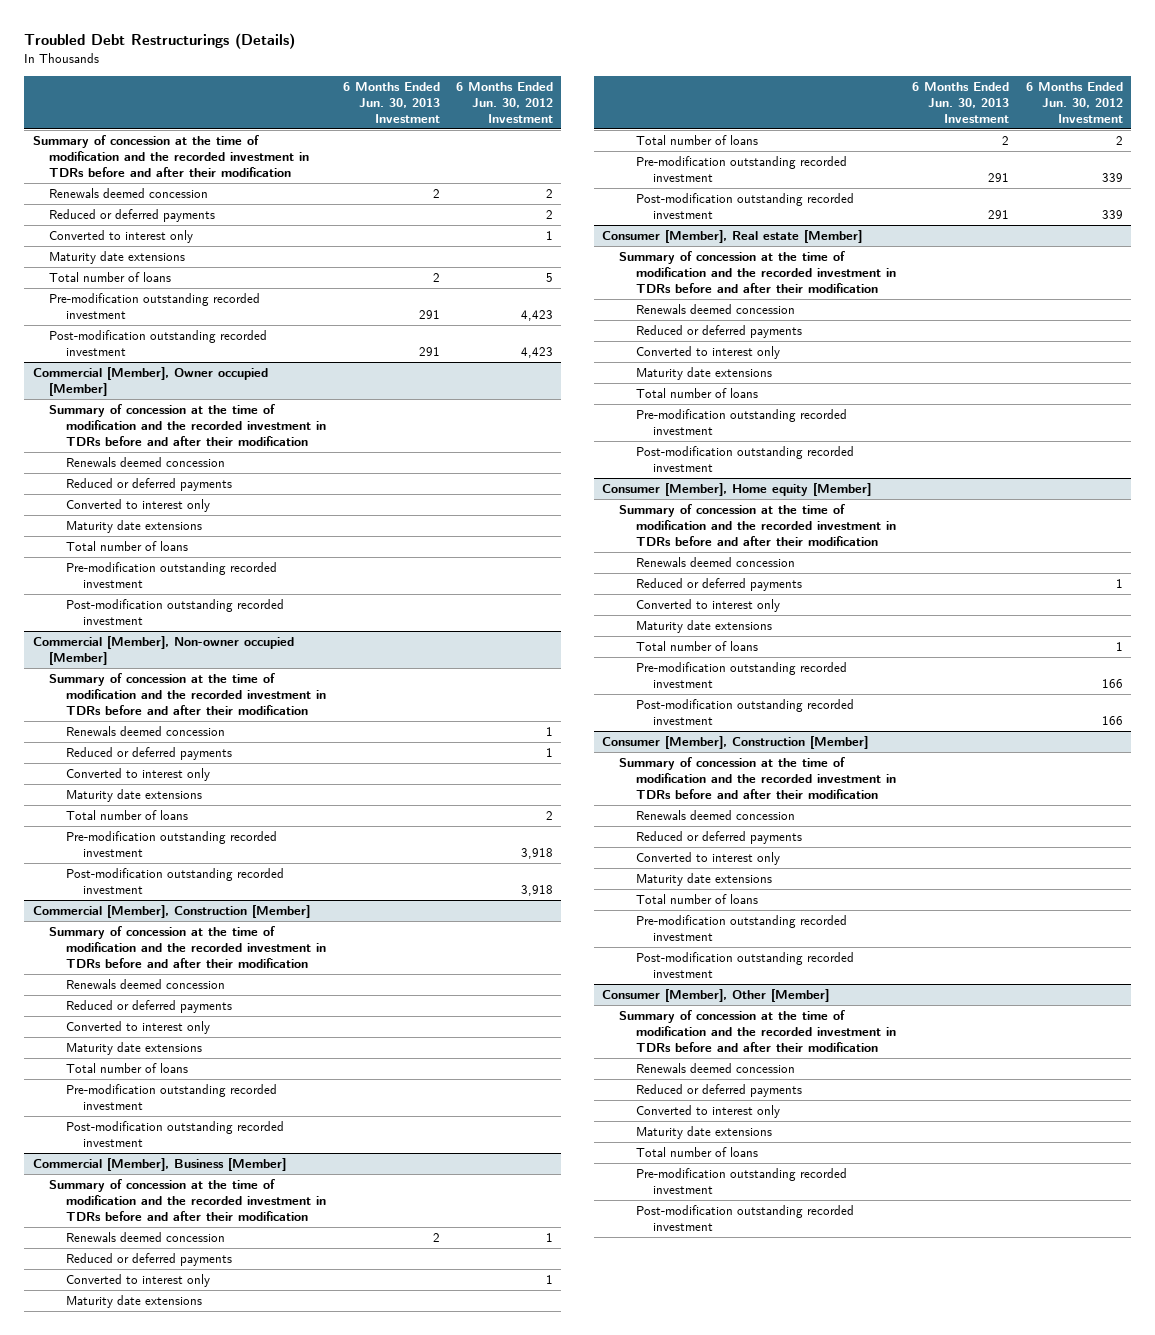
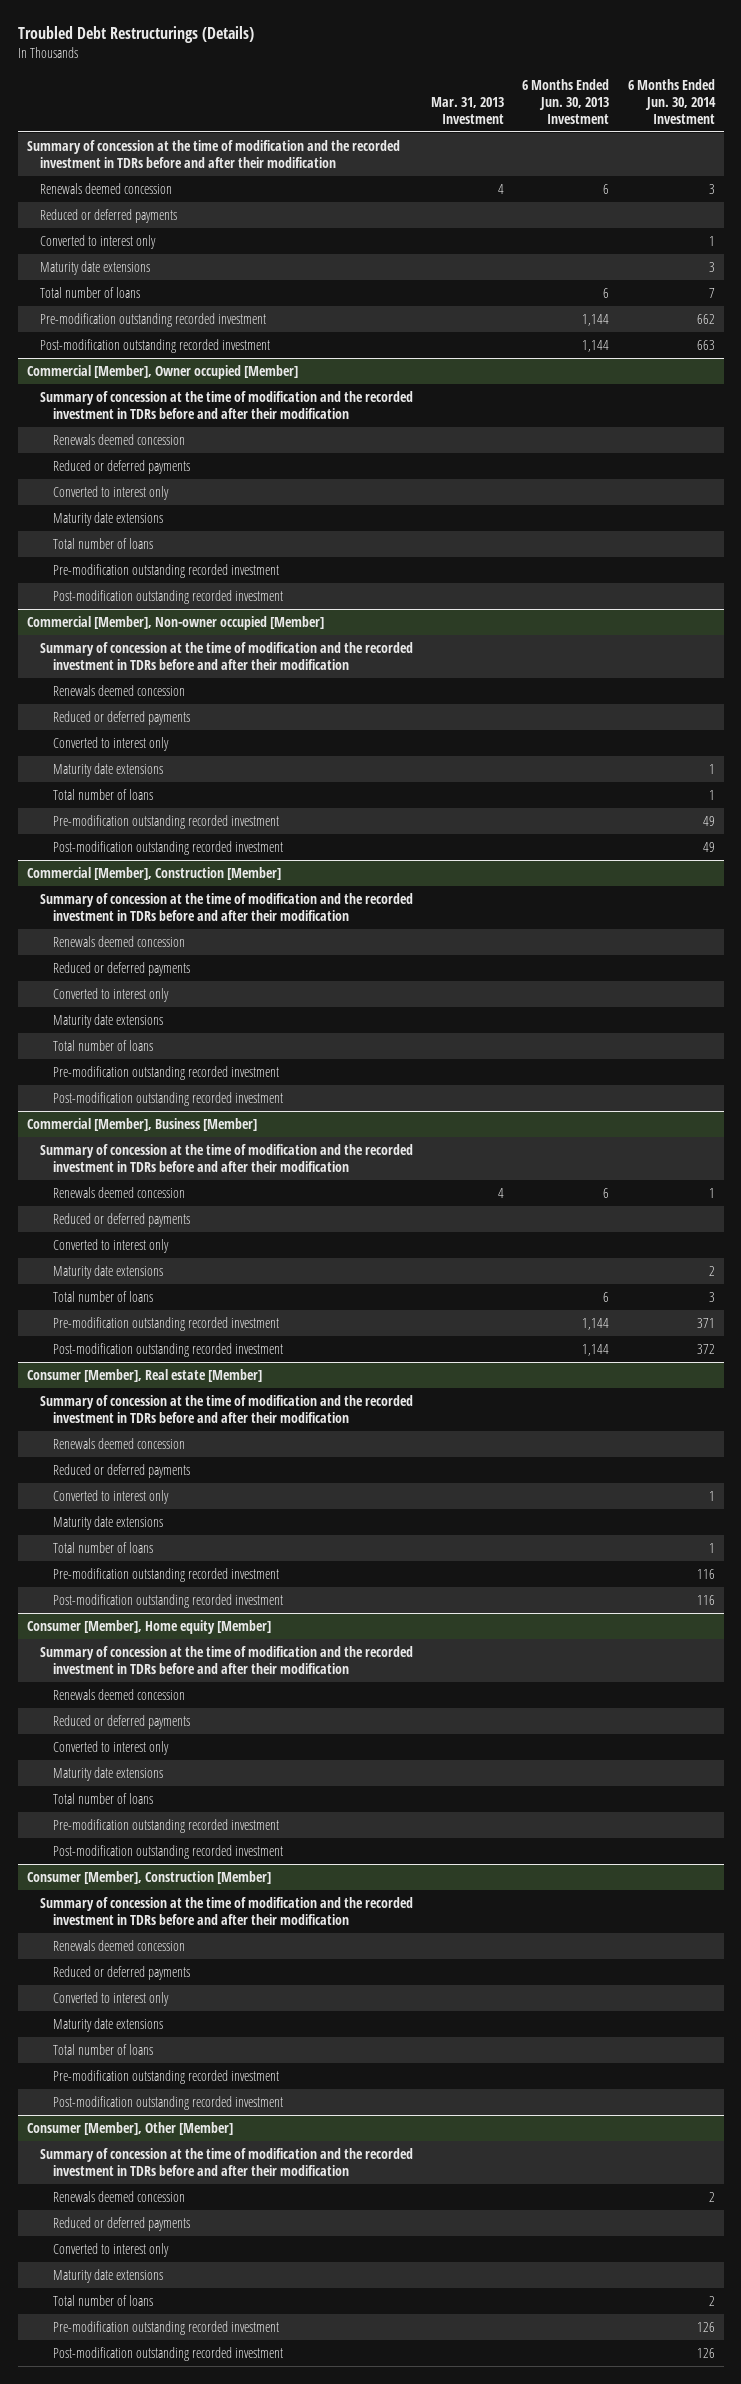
- | 6 Months Ended Jun. 30, 2013 Investment | 6 Months Ended Jun. 30, 2012 Investment
+ | Mar. 31, 2013 Investment | 6 Months Ended Jun. 30, 2013 Investment | 6 Months Ended Jun. 30, 2014 Investment
- Renewals deemed concession | 2 | 2
+ Renewals deemed concession | 4 | 6 | 3
- Total number of loans | 2 | 5
- Pre-modification outstanding recorded investment | 291 | 4,423
- Post-modification outstanding recorded investment | 291 | 4,423
+ Total number of loans | | 6 | 7
+ Pre-modification outstanding recorded investment | | 1,144 | 662
+ Post-modification outstanding recorded investment | | 1,144 | 663
@ Commercial [Member], Business [Member]
- Renewals deemed concession | 2 | 1
+ Renewals deemed concession | 4 | 6 | 1
- Total number of loans | 2 | 2
- Pre-modification outstanding recorded investment | 291 | 339
- Post-modification outstanding recorded investment | 291 | 339
+ Total number of loans | | 6 | 3
+ Pre-modification outstanding recorded investment | | 1,144 | 371
+ Post-modification outstanding recorded investment | | 1,144 | 372

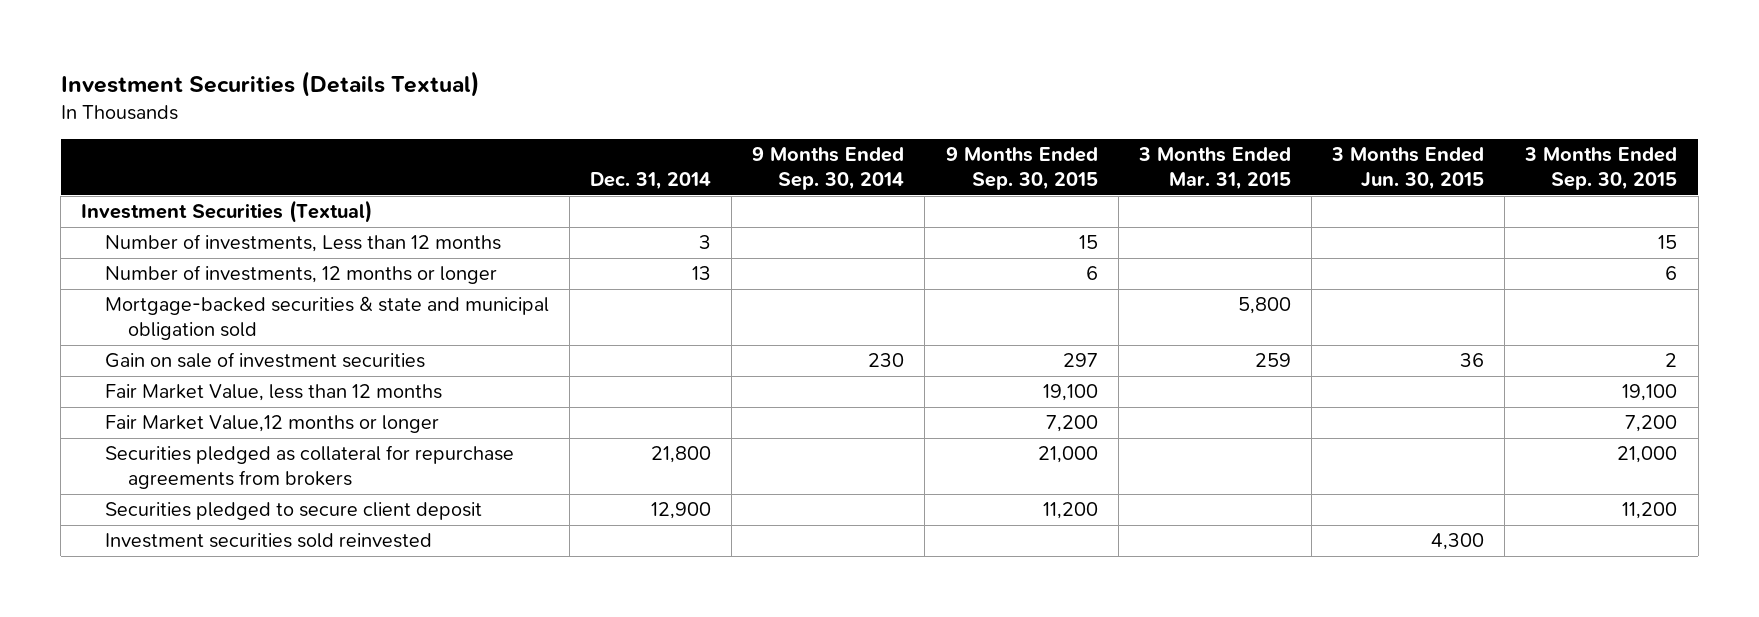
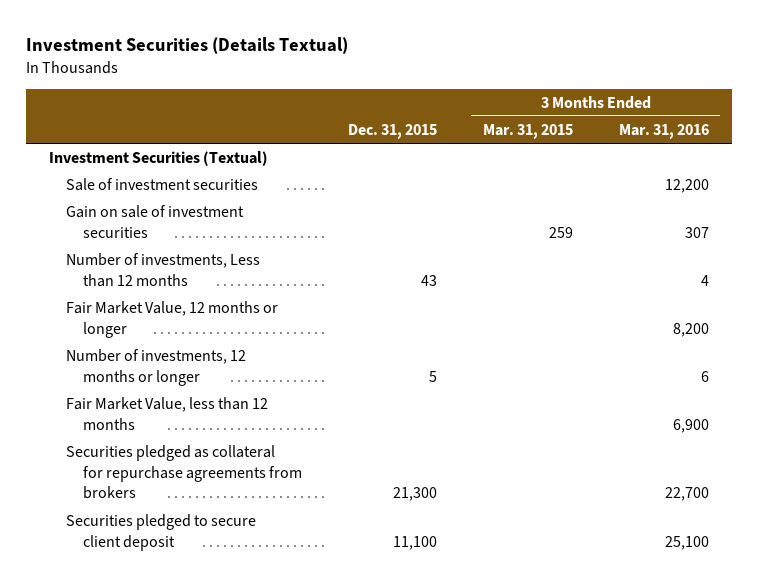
- | Dec. 31, 2014 | 9 Months Ended Sep. 30, 2014 | 9 Months Ended Sep. 30, 2015 | 3 Months Ended Mar. 31, 2015 | 3 Months Ended Jun. 30, 2015 | 3 Months Ended Sep. 30, 2015
+ | Dec. 31, 2015 | 3 Months Ended Mar. 31, 2015 | 3 Months Ended Mar. 31, 2016
+ Sale of investment securities | | | 12,200
moved up: Gain on sale of investment securities | | 259 | 307
+ Fair Market Value, 12 months or longer | | | 8,200
- Mortgage-backed securities & state and municipal obligation sold | | | | 5,800 | |
- Fair Market Value,12 months or longer | | | 7,200 | | | 7,200
- Investment securities sold reinvested | | | | | 4,300 |

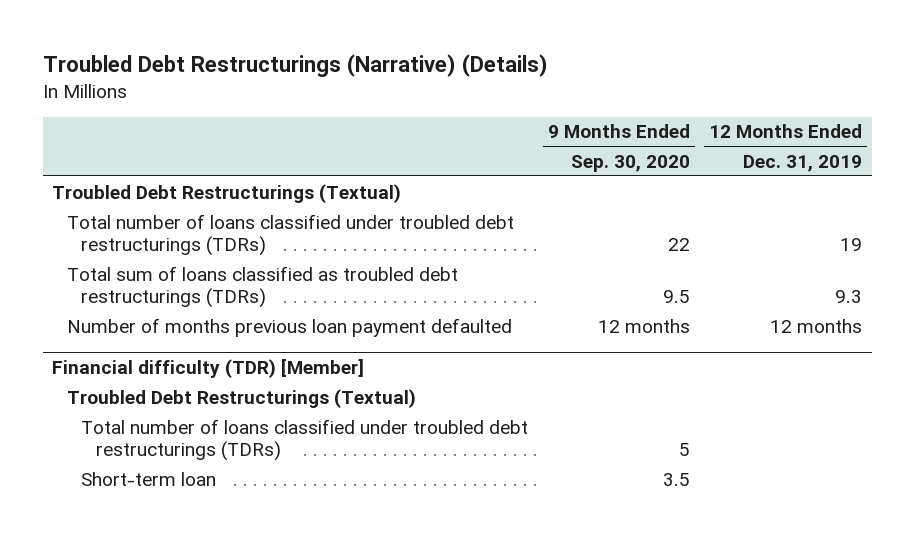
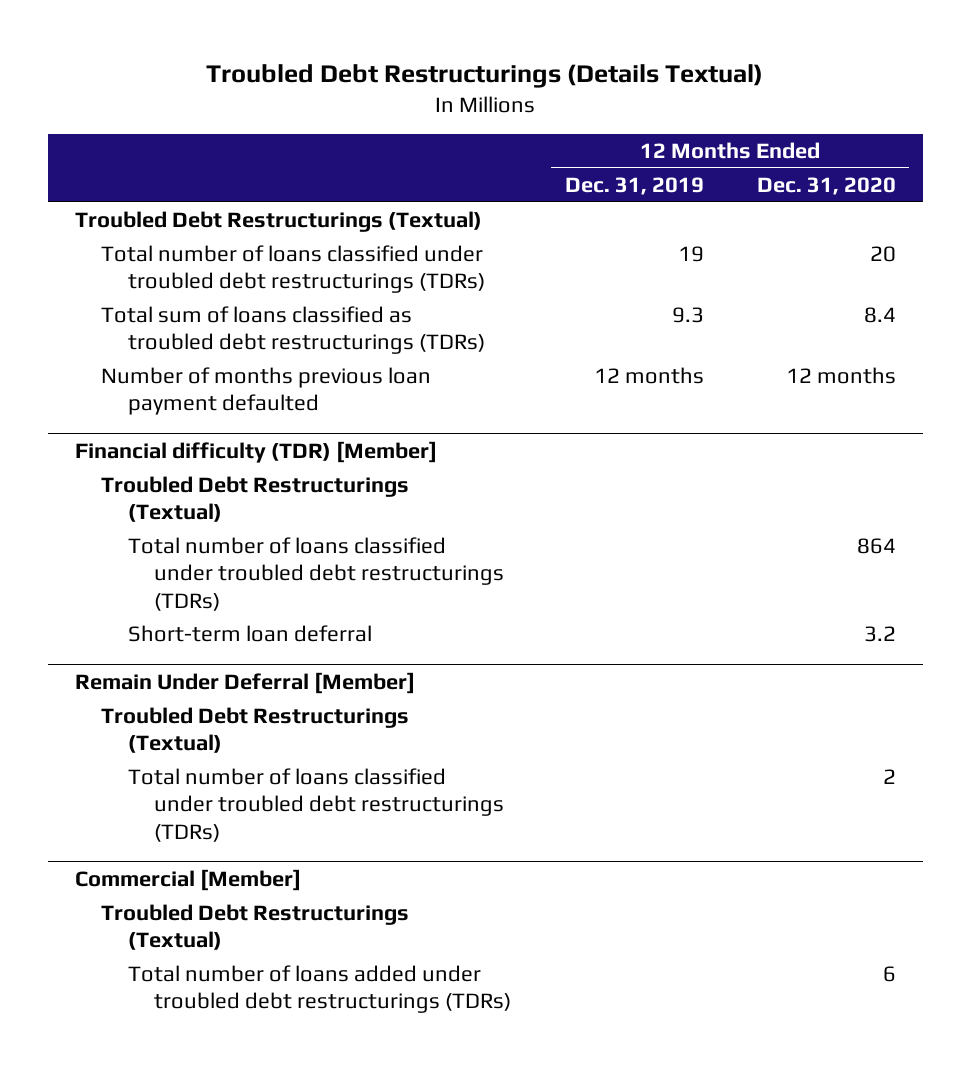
- Troubled Debt Restructurings (Narrative) (Details)
+ Troubled Debt Restructurings (Details Textual)
- | 9 Months Ended Sep. 30, 2020 | 12 Months Ended Dec. 31, 2019
+ | 12 Months Ended Dec. 31, 2019 | 12 Months Ended Dec. 31, 2020
@ Financial difficulty (TDR) [Member]
- Short-term loan | 3.5 |
+ Short-term loan deferral | | 3.2
+ Remain Under Deferral [Member]
+ Troubled Debt Restructurings (Textual)
+ Total number of loans classified under troubled debt restructurings (TDRs) | | 2
+ Commercial [Member]
+ Troubled Debt Restructurings (Textual)
+ Total number of loans added under troubled debt restructurings (TDRs) | | 6

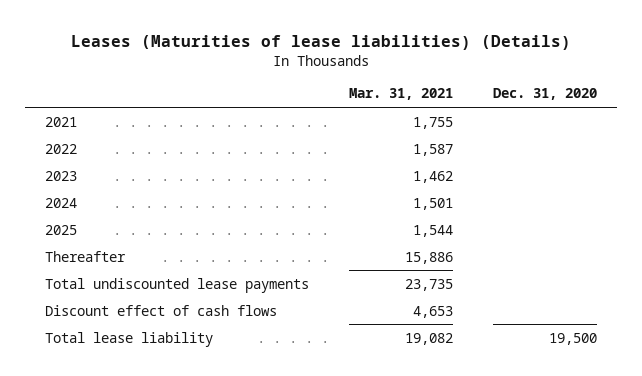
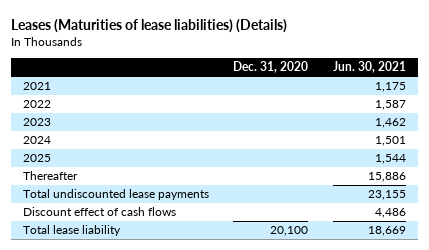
- | Mar. 31, 2021 | Dec. 31, 2020
+ | Dec. 31, 2020 | Jun. 30, 2021
- Total lease liability | 19,082 | 19,500
+ Total lease liability | 20,100 | 18,669

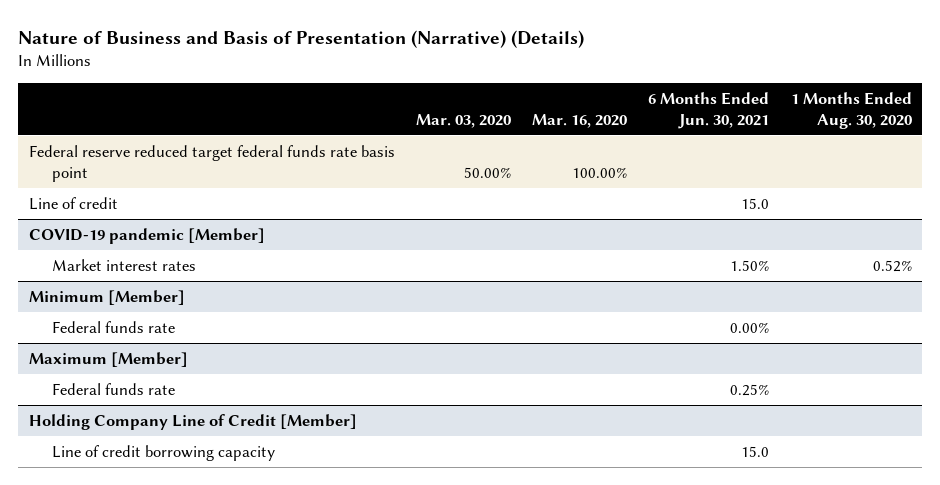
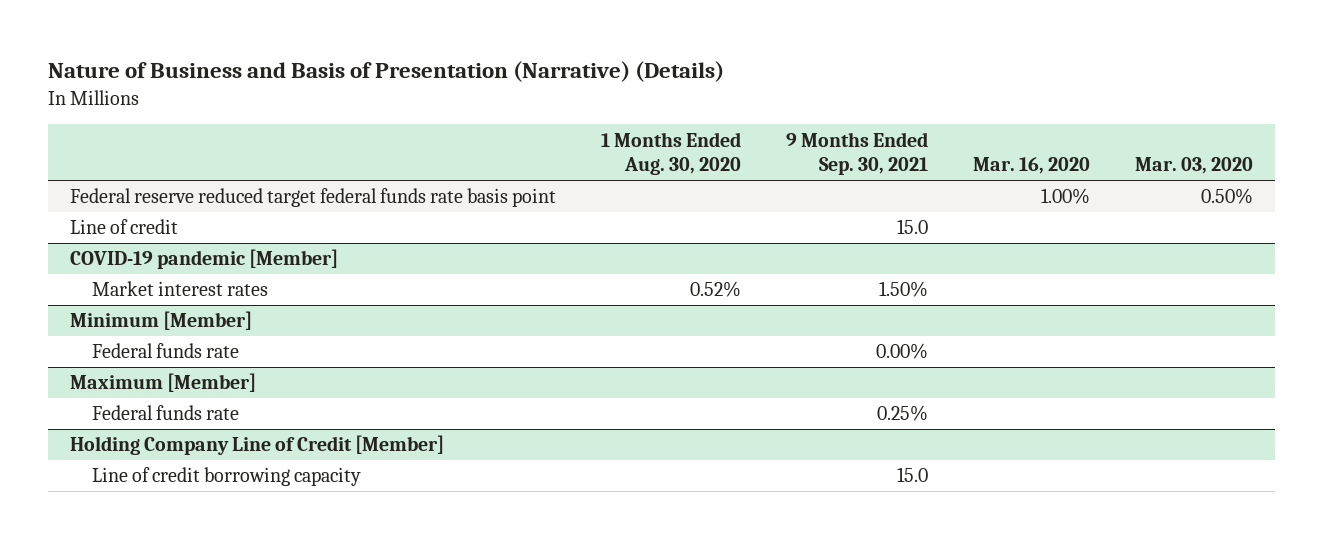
- | Mar. 03, 2020 | Mar. 16, 2020 | 6 Months Ended Jun. 30, 2021 | 1 Months Ended Aug. 30, 2020
+ | 1 Months Ended Aug. 30, 2020 | 9 Months Ended Sep. 30, 2021 | Mar. 16, 2020 | Mar. 03, 2020
- Federal reserve reduced target federal funds rate basis point | 50.00% | 100.00% | |
+ Federal reserve reduced target federal funds rate basis point | | | 1.00% | 0.50%

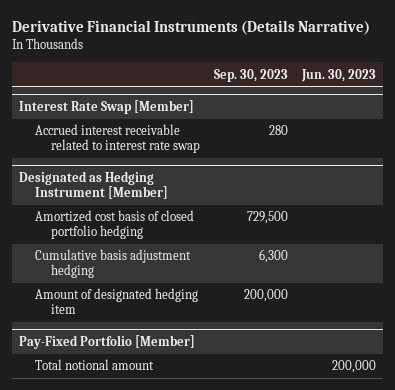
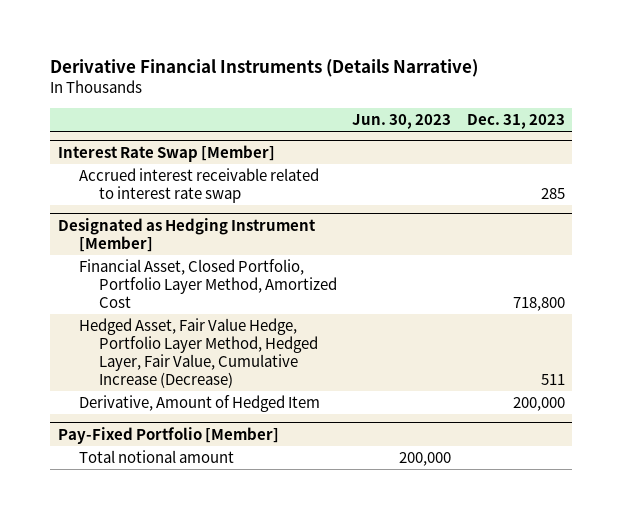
- | Sep. 30, 2023 | Jun. 30, 2023
+ | Jun. 30, 2023 | Dec. 31, 2023
@ Designated as Hedging Instrument [Member]
- Amortized cost basis of closed portfolio hedging | 729,500 |
- Cumulative basis adjustment hedging | 6,300 |
- Amount of designated hedging item | 200,000 |
+ Financial Asset, Closed Portfolio, Portfolio Layer Method, Amortized Cost | | 718,800
+ Hedged Asset, Fair Value Hedge, Portfolio Layer Method, Hedged Layer, Fair Value, Cumulative Increase (Decrease) | | 511
+ Derivative, Amount of Hedged Item | | 200,000

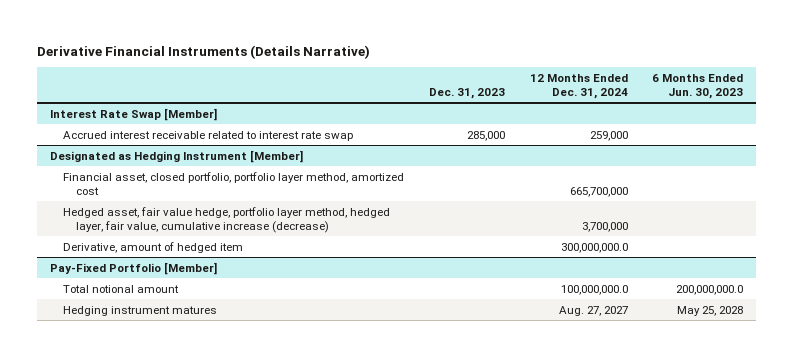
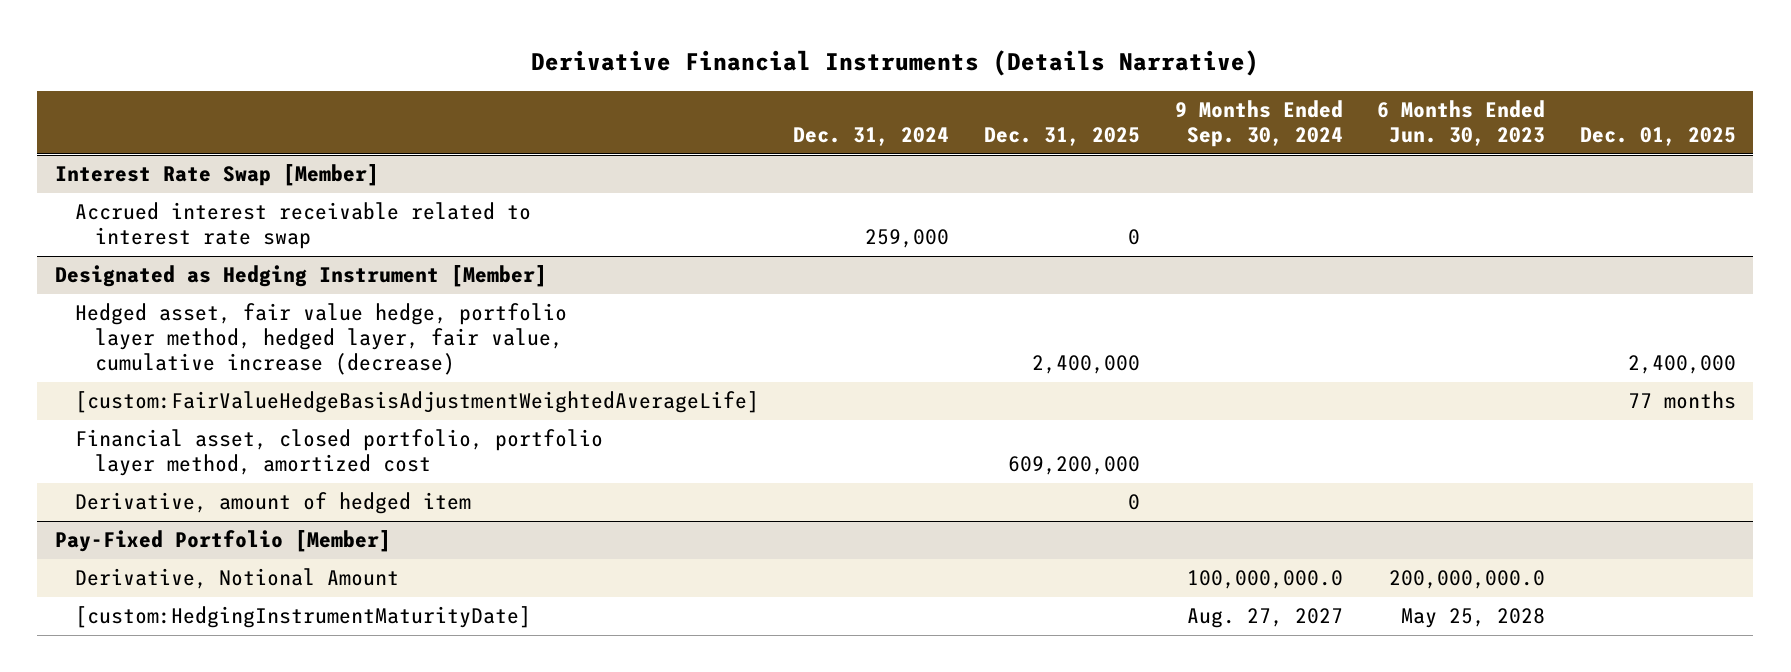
- | Dec. 31, 2023 | 12 Months Ended Dec. 31, 2024 | 6 Months Ended Jun. 30, 2023
+ | Dec. 31, 2024 | Dec. 31, 2025 | 9 Months Ended Sep. 30, 2024 | 6 Months Ended Jun. 30, 2023 | Dec. 01, 2025
@ Designated as Hedging Instrument [Member]
+ [custom:FairValueHedgeBasisAdjustmentWeightedAverageLife] | | | | | 77 months
moved down: Financial asset, closed portfolio, portfolio layer method, amortized cost | | 609,200,000 | | |
@ Pay-Fixed Portfolio [Member]
- Total notional amount | | 100,000,000.0 | 200,000,000.0
- Hedging instrument matures | | Aug. 27, 2027 | May 25, 2028
+ Derivative, Notional Amount | | | 100,000,000.0 | 200,000,000.0 |
+ [custom:HedgingInstrumentMaturityDate] | | | Aug. 27, 2027 | May 25, 2028 |

